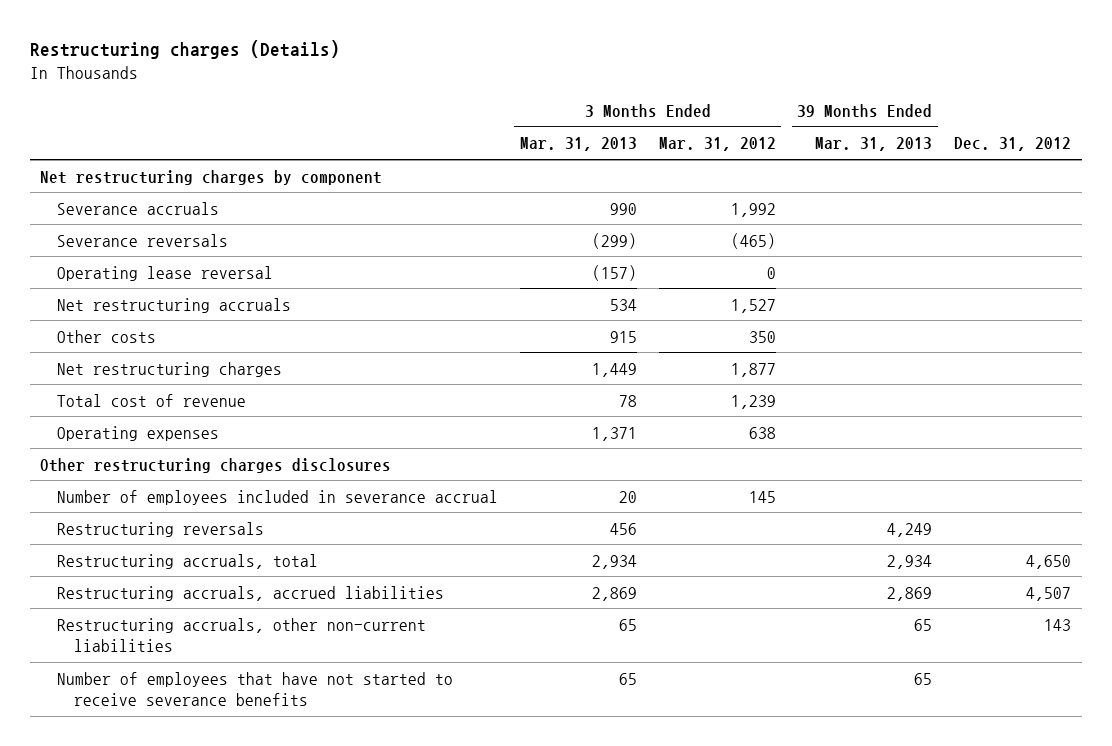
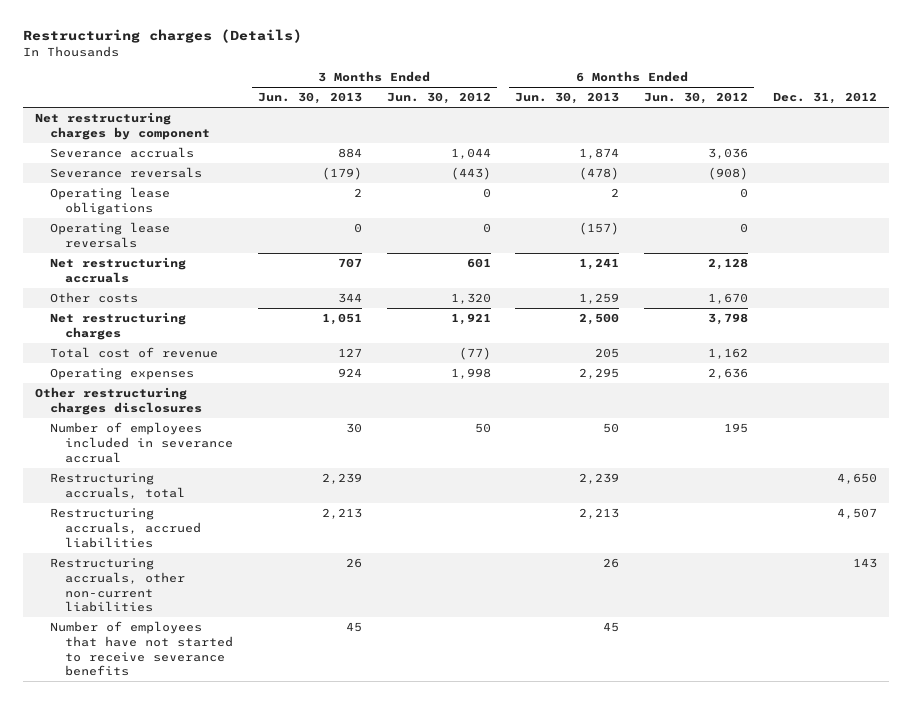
- | 3 Months Ended Mar. 31, 2013 | 3 Months Ended Mar. 31, 2012 | 39 Months Ended Mar. 31, 2013 | Dec. 31, 2012
+ | 3 Months Ended Jun. 30, 2013 | 3 Months Ended Jun. 30, 2012 | 6 Months Ended Jun. 30, 2013 | 6 Months Ended Jun. 30, 2012 | Dec. 31, 2012
- Operating lease reversal | (157) | 0 | |
+ Operating lease obligations | 2 | 0 | 2 | 0 |
+ Operating lease reversals | 0 | 0 | (157) | 0 |
- Restructuring reversals | 456 | | 4,249 |

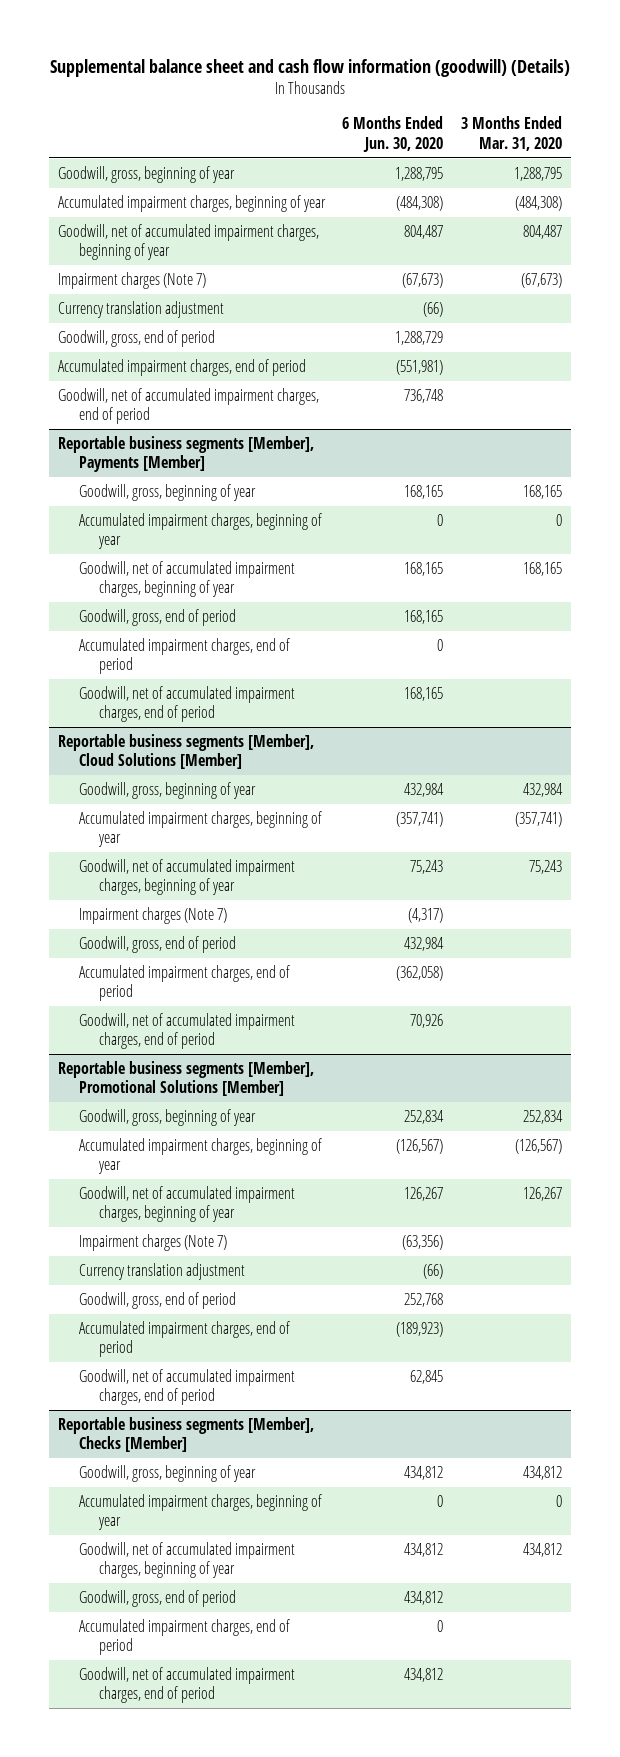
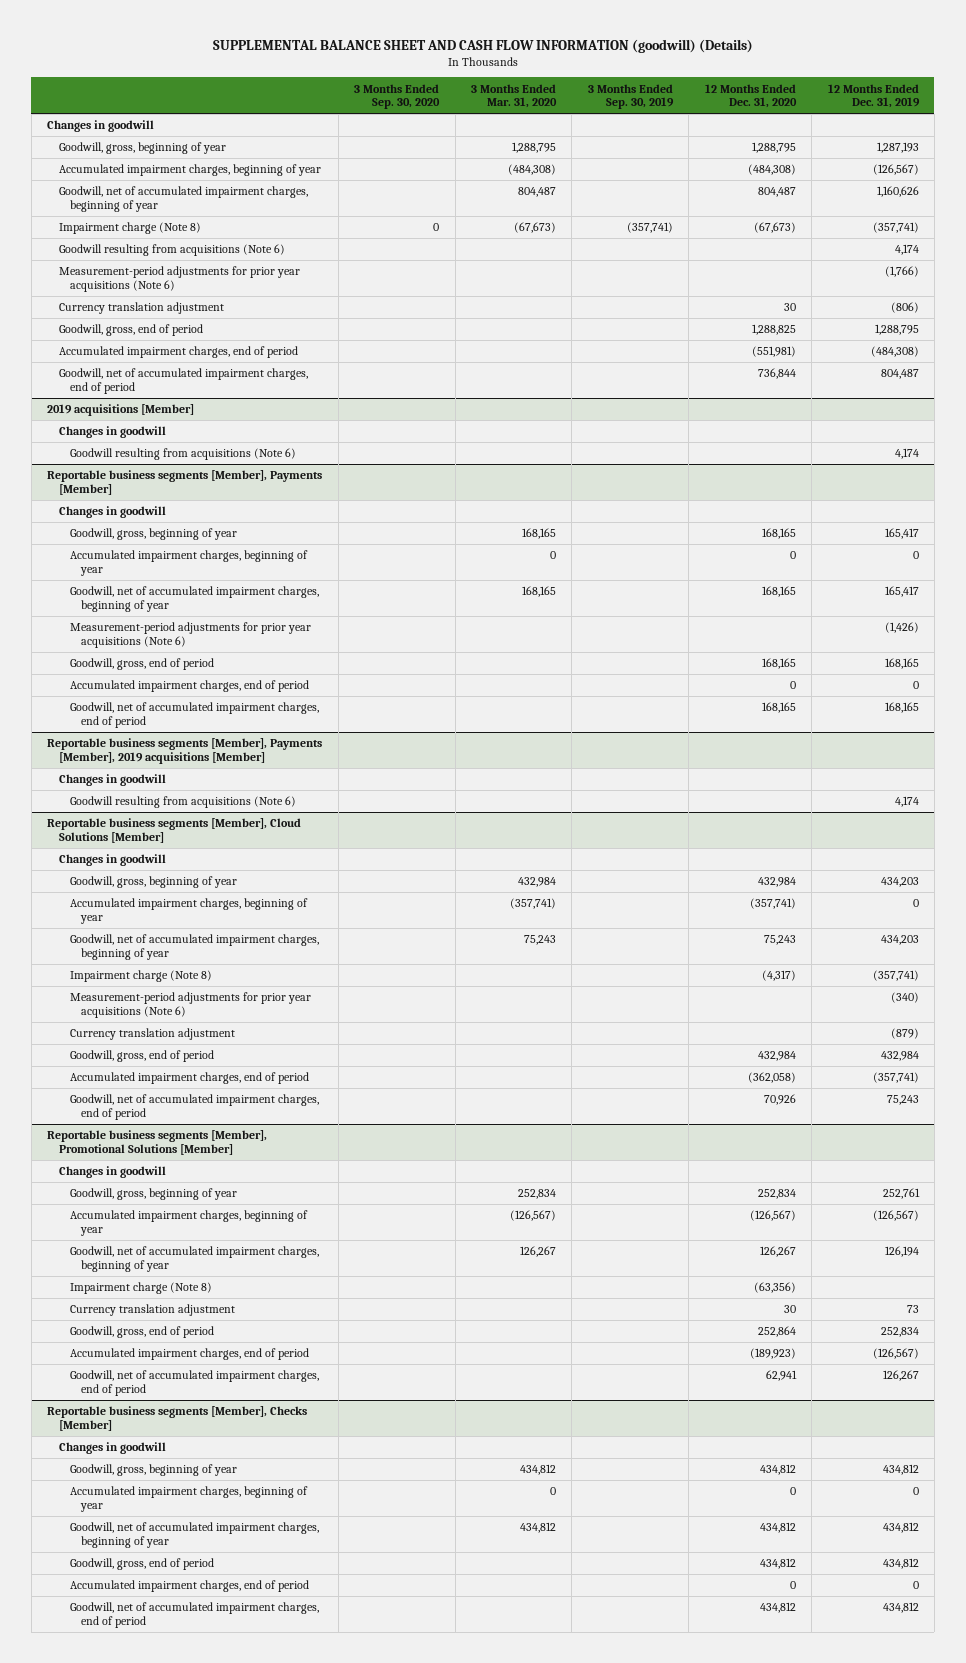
- Supplemental balance sheet and cash flow information (goodwill) (Details)
+ SUPPLEMENTAL BALANCE SHEET AND CASH FLOW INFORMATION (goodwill) (Details)
- | 6 Months Ended Jun. 30, 2020 | 3 Months Ended Mar. 31, 2020
+ | 3 Months Ended Sep. 30, 2020 | 3 Months Ended Mar. 31, 2020 | 3 Months Ended Sep. 30, 2019 | 12 Months Ended Dec. 31, 2020 | 12 Months Ended Dec. 31, 2019
+ Changes in goodwill
- Impairment charges (Note 7) | (67,673) | (67,673)
+ Impairment charge (Note 8) | 0 | (67,673) | (357,741) | (67,673) | (357,741)
+ Goodwill resulting from acquisitions (Note 6) | | | | | 4,174
+ Measurement-period adjustments for prior year acquisitions (Note 6) | | | | | (1,766)
+ 2019 acquisitions [Member]
+ Changes in goodwill
+ Goodwill resulting from acquisitions (Note 6) | | | | | 4,174
@ Reportable business segments [Member], Payments [Member]
+ Changes in goodwill
+ Measurement-period adjustments for prior year acquisitions (Note 6) | | | | | (1,426)
+ Reportable business segments [Member], Payments [Member], 2019 acquisitions [Member]
+ Changes in goodwill
+ Goodwill resulting from acquisitions (Note 6) | | | | | 4,174
@ Reportable business segments [Member], Cloud Solutions [Member]
+ Changes in goodwill
- Impairment charges (Note 7) | (4,317) |
+ Impairment charge (Note 8) | | | | (4,317) | (357,741)
+ Measurement-period adjustments for prior year acquisitions (Note 6) | | | | | (340)
+ Currency translation adjustment | | | | | (879)
@ Reportable business segments [Member], Promotional Solutions [Member]
+ Changes in goodwill
- Impairment charges (Note 7) | (63,356) |
+ Impairment charge (Note 8) | | | | (63,356) |
@ Reportable business segments [Member], Checks [Member]
+ Changes in goodwill

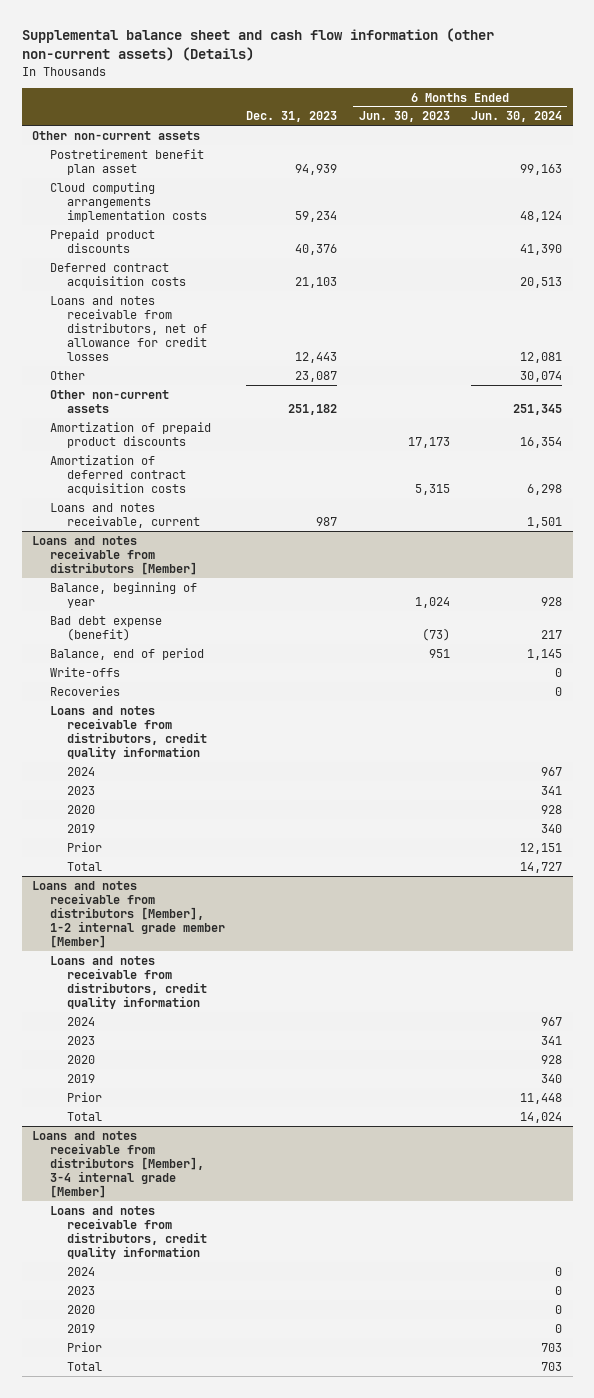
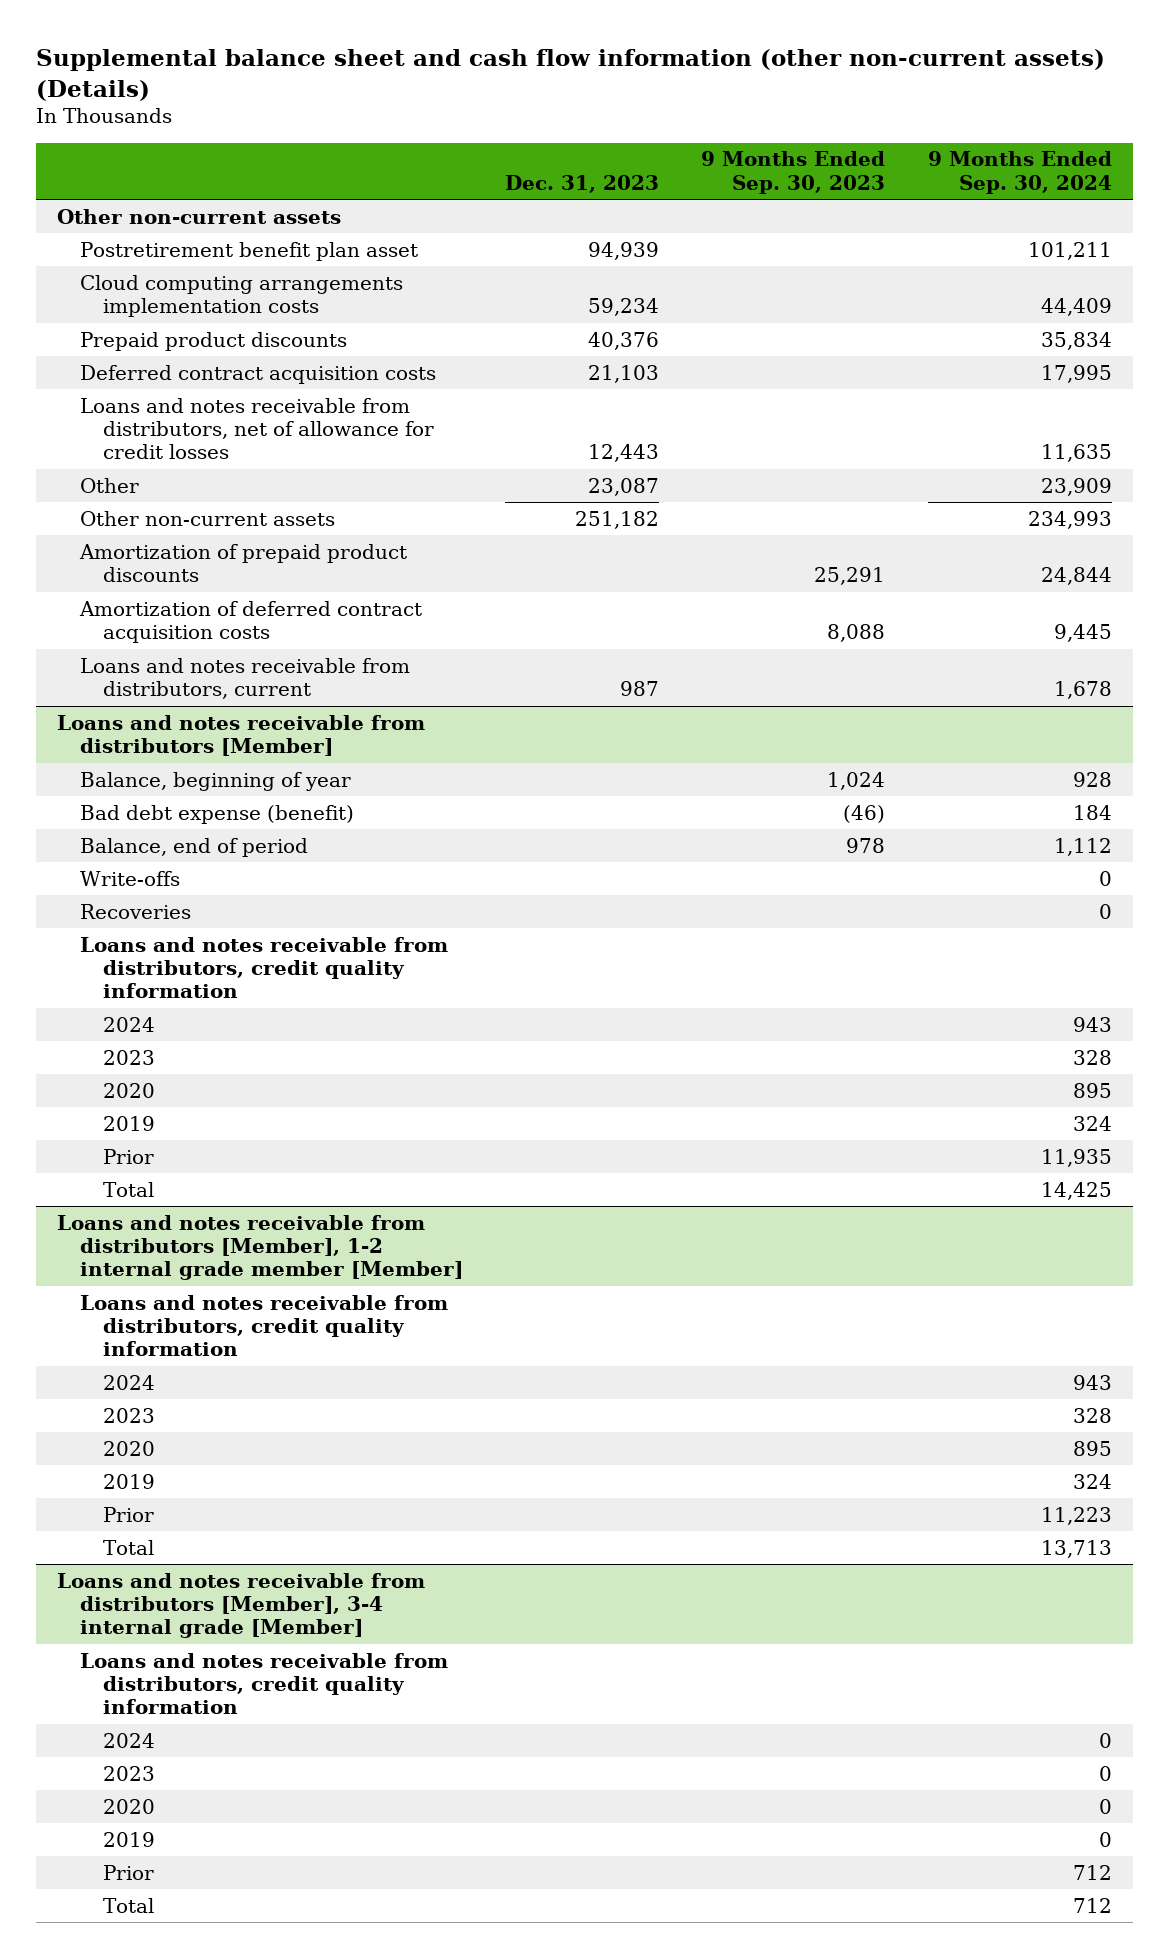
- | Dec. 31, 2023 | 6 Months Ended Jun. 30, 2023 | 6 Months Ended Jun. 30, 2024
+ | Dec. 31, 2023 | 9 Months Ended Sep. 30, 2023 | 9 Months Ended Sep. 30, 2024
- Loans and notes receivable, current | 987 | | 1,501
+ Loans and notes receivable from distributors, current | 987 | | 1,678

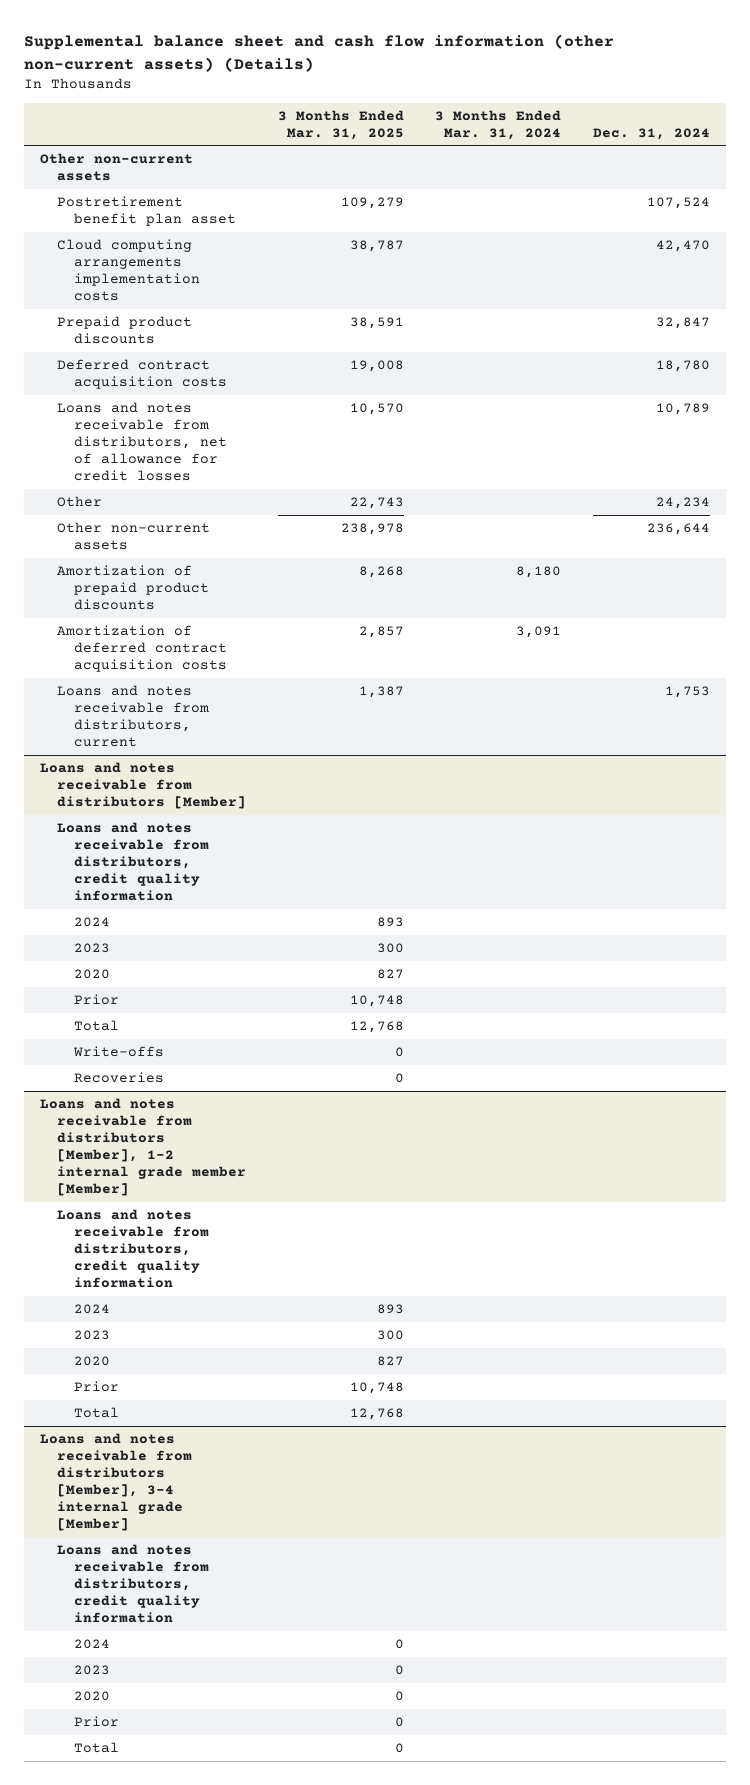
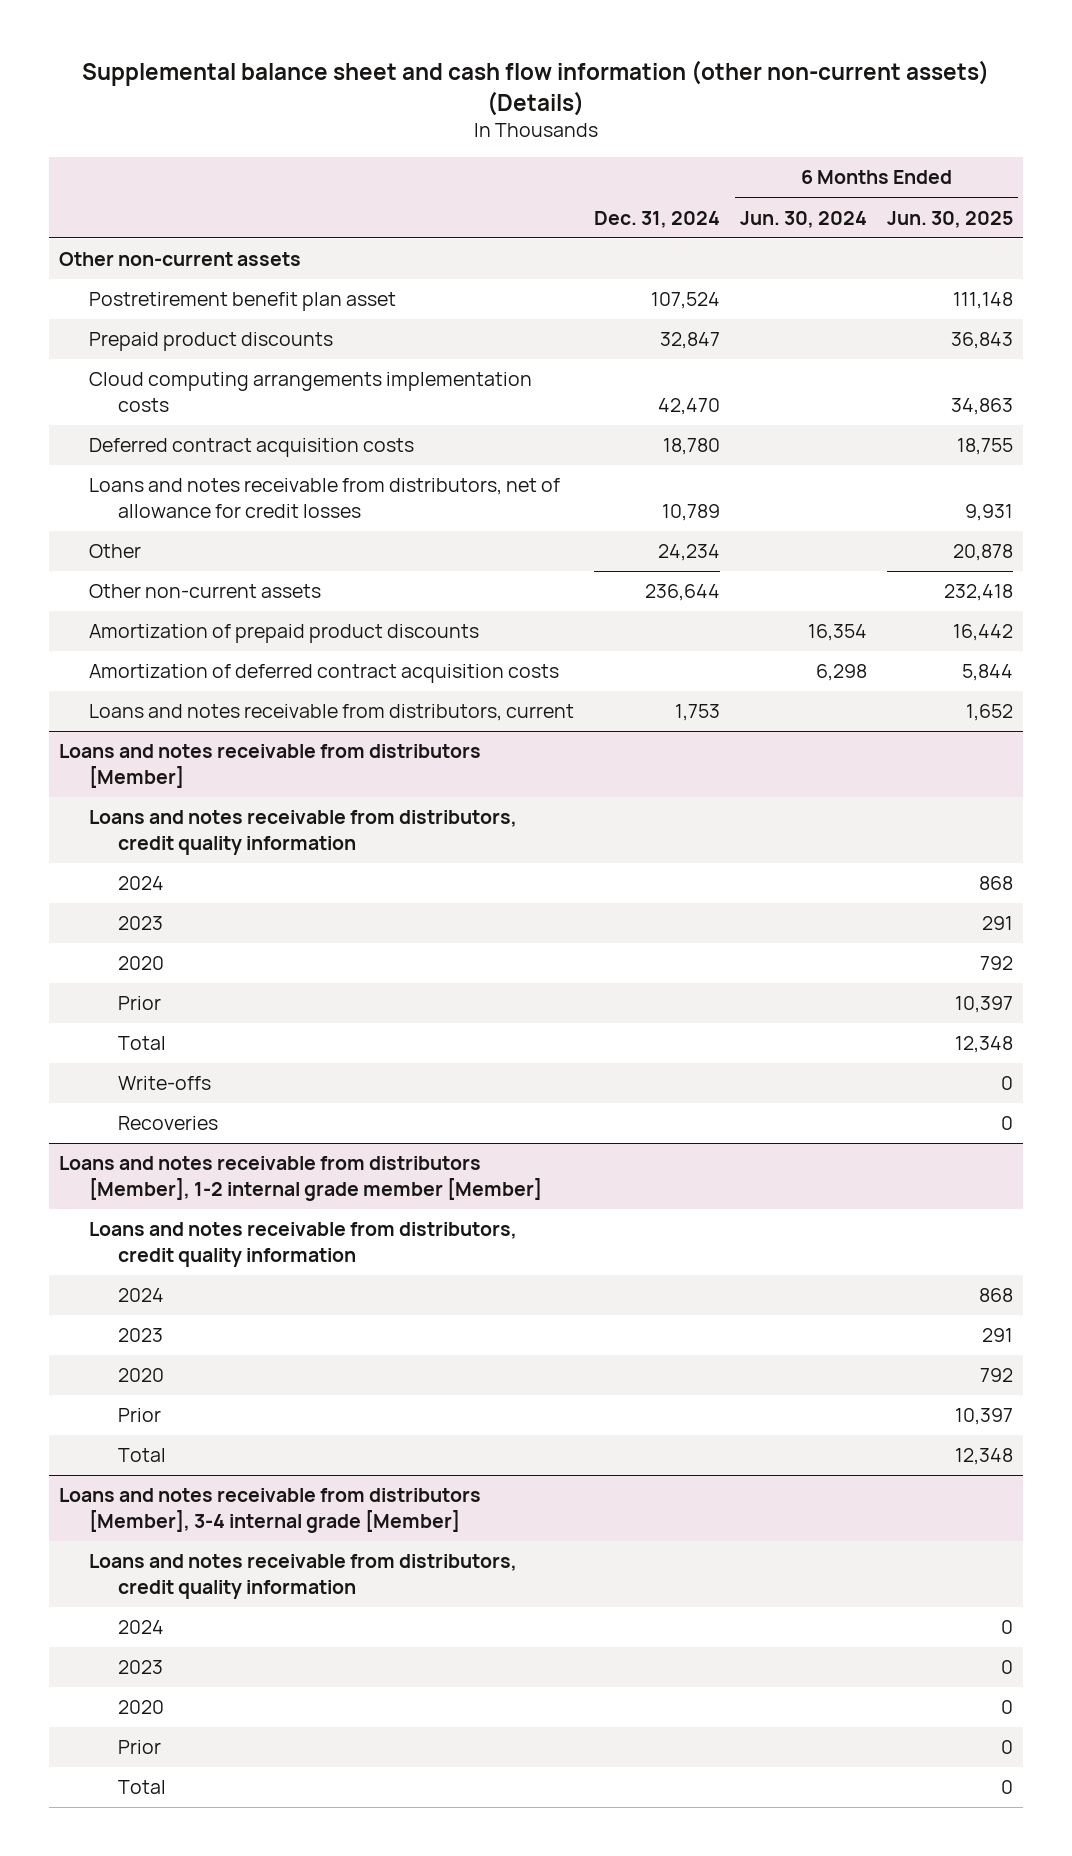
- | 3 Months Ended Mar. 31, 2025 | 3 Months Ended Mar. 31, 2024 | Dec. 31, 2024
+ | Dec. 31, 2024 | 6 Months Ended Jun. 30, 2024 | 6 Months Ended Jun. 30, 2025
moved down: Cloud computing arrangements implementation costs | 42,470 | | 34,863

